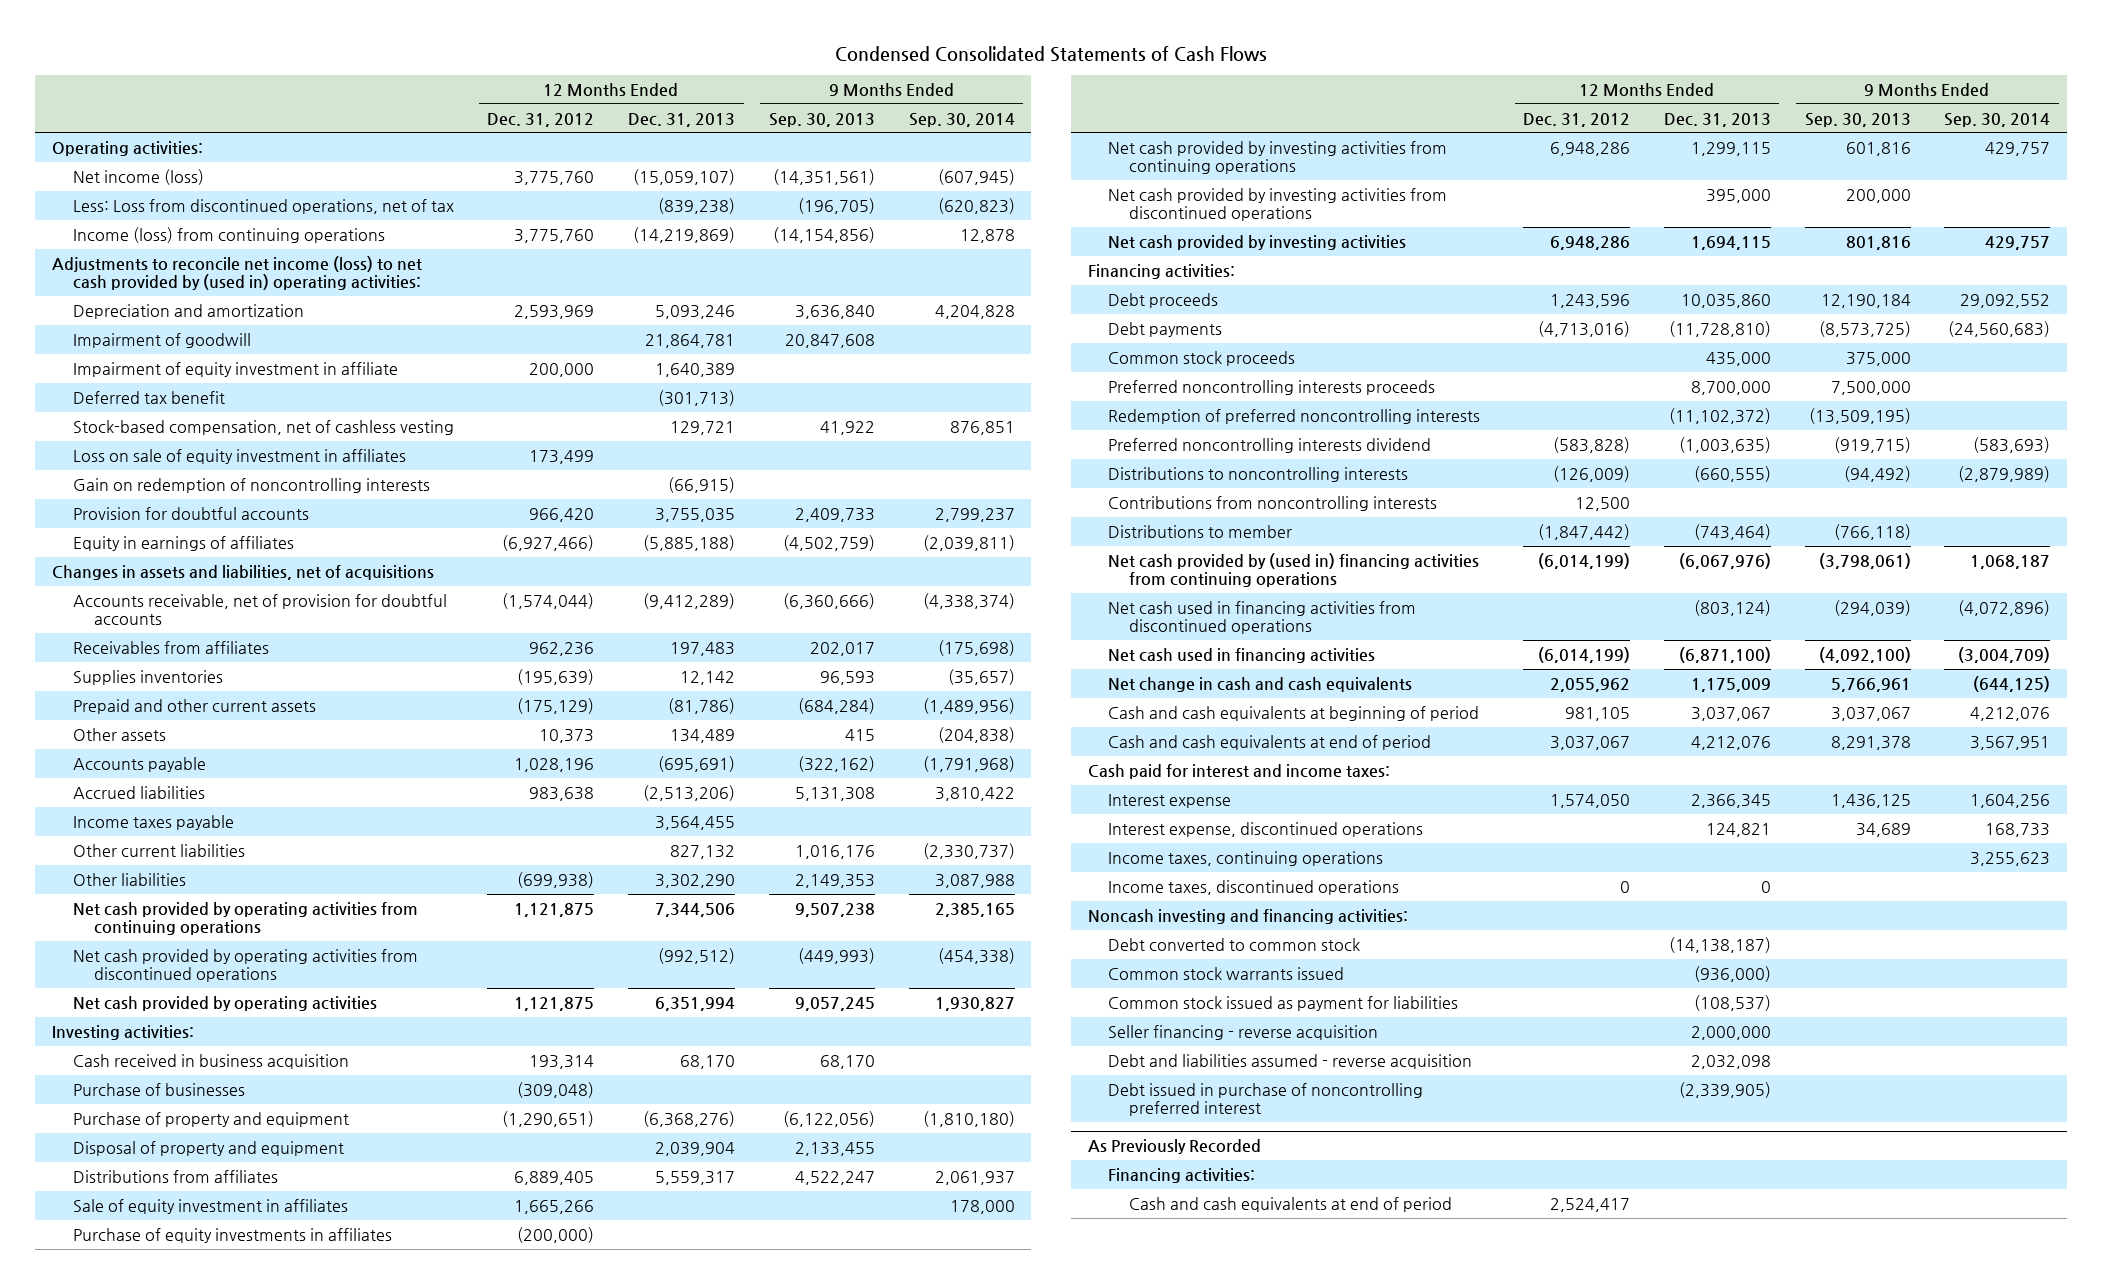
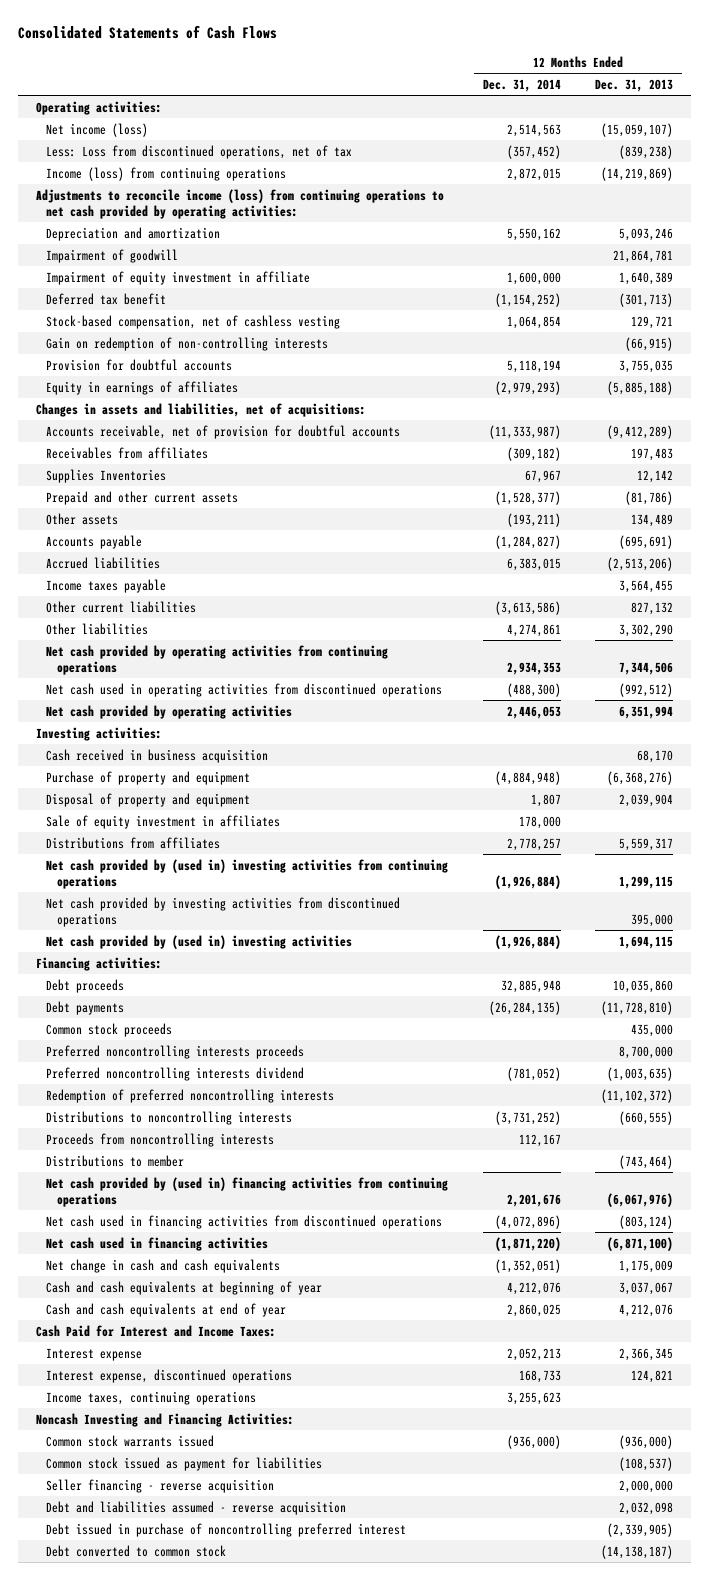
- Condensed Consolidated Statements of Cash Flows
+ Consolidated Statements of Cash Flows
- | 12 Months Ended Dec. 31, 2012 | 12 Months Ended Dec. 31, 2013 | 9 Months Ended Sep. 30, 2013 | 9 Months Ended Sep. 30, 2014
+ | 12 Months Ended Dec. 31, 2014 | 12 Months Ended Dec. 31, 2013
- Adjustments to reconcile net income (loss) to net cash provided by (used in) operating activities:
+ Adjustments to reconcile income (loss) from continuing operations to net cash provided by operating activities:
- Loss on sale of equity investment in affiliates | 173,499 | | |
- Gain on redemption of noncontrolling interests | | (66,915) | |
+ Gain on redemption of non-controlling interests | | (66,915)
- Changes in assets and liabilities, net of acquisitions
+ Changes in assets and liabilities, net of acquisitions:
- Supplies inventories | (195,639) | 12,142 | 96,593 | (35,657)
+ Supplies Inventories | 67,967 | 12,142
- Net cash provided by operating activities from discontinued operations | | (992,512) | (449,993) | (454,338)
+ Net cash used in operating activities from discontinued operations | (488,300) | (992,512)
- Purchase of businesses | (309,048) | | |
- Purchase of equity investments in affiliates | (200,000) | | |
- Net cash provided by investing activities from continuing operations | 6,948,286 | 1,299,115 | 601,816 | 429,757
moved down: Distributions from affiliates | 2,778,257 | 5,559,317
+ Net cash provided by (used in) investing activities from continuing operations | (1,926,884) | 1,299,115
- Net cash provided by investing activities | 6,948,286 | 1,694,115 | 801,816 | 429,757
+ Net cash provided by (used in) investing activities | (1,926,884) | 1,694,115
moved down: Redemption of preferred noncontrolling interests | | (11,102,372)
- Contributions from noncontrolling interests | 12,500 | | |
+ Proceeds from noncontrolling interests | 112,167 |
- Cash and cash equivalents at beginning of period | 981,105 | 3,037,067 | 3,037,067 | 4,212,076
- Cash and cash equivalents at end of period | 3,037,067 | 4,212,076 | 8,291,378 | 3,567,951
- Cash paid for interest and income taxes:
+ Cash and cash equivalents at beginning of year | 4,212,076 | 3,037,067
+ Cash and cash equivalents at end of year | 2,860,025 | 4,212,076
+ Cash Paid for Interest and Income Taxes:
- Income taxes, discontinued operations | 0 | 0 | |
- Noncash investing and financing activities:
+ Noncash Investing and Financing Activities:
- As Previously Recorded
- Financing activities:
- Cash and cash equivalents at end of period | 2,524,417 | | |
moved down: Debt converted to common stock | | (14,138,187)

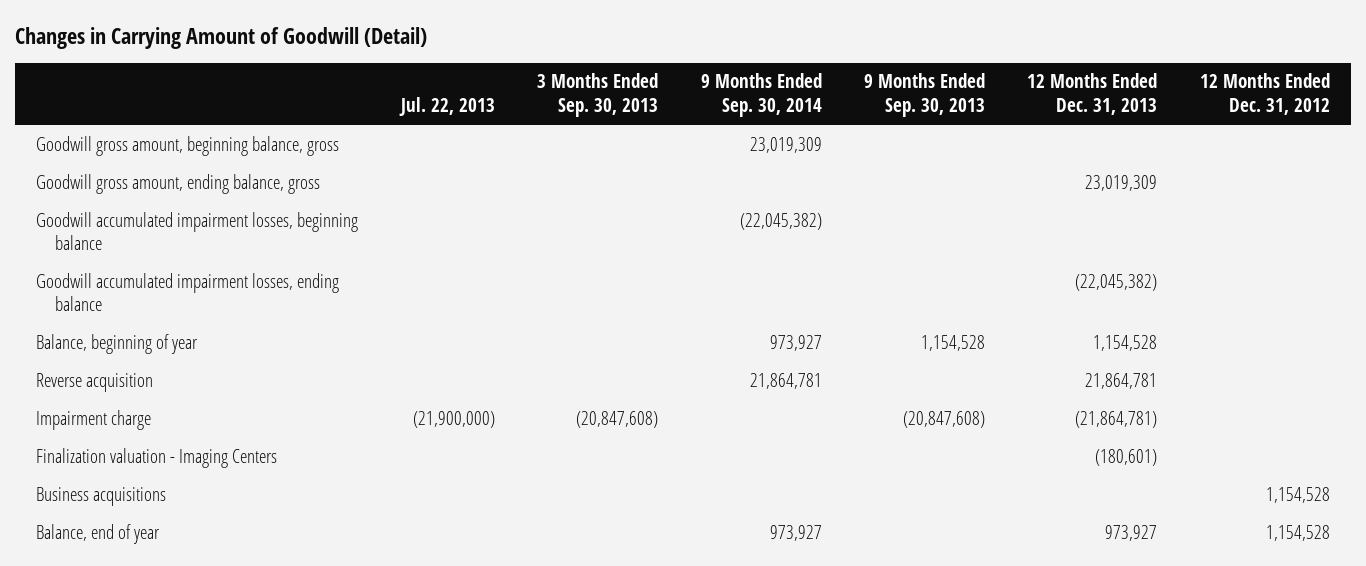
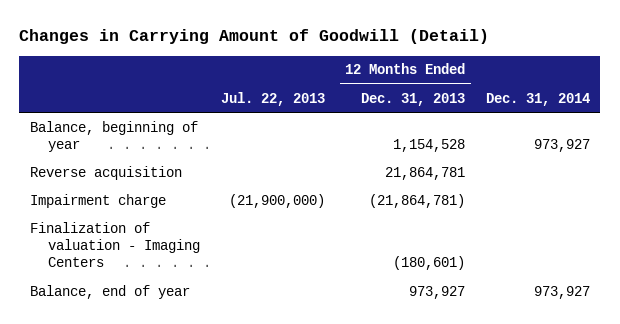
- | Jul. 22, 2013 | 3 Months Ended Sep. 30, 2013 | 9 Months Ended Sep. 30, 2014 | 9 Months Ended Sep. 30, 2013 | 12 Months Ended Dec. 31, 2013 | 12 Months Ended Dec. 31, 2012
+ | Jul. 22, 2013 | 12 Months Ended Dec. 31, 2013 | Dec. 31, 2014
- Goodwill gross amount, beginning balance, gross | | | 23,019,309 | | |
- Goodwill gross amount, ending balance, gross | | | | | 23,019,309 |
- Goodwill accumulated impairment losses, beginning balance | | | (22,045,382) | | |
- Goodwill accumulated impairment losses, ending balance | | | | | (22,045,382) |
- Finalization valuation - Imaging Centers | | | | | (180,601) |
- Business acquisitions | | | | | | 1,154,528
+ Finalization of valuation - Imaging Centers | | (180,601) |

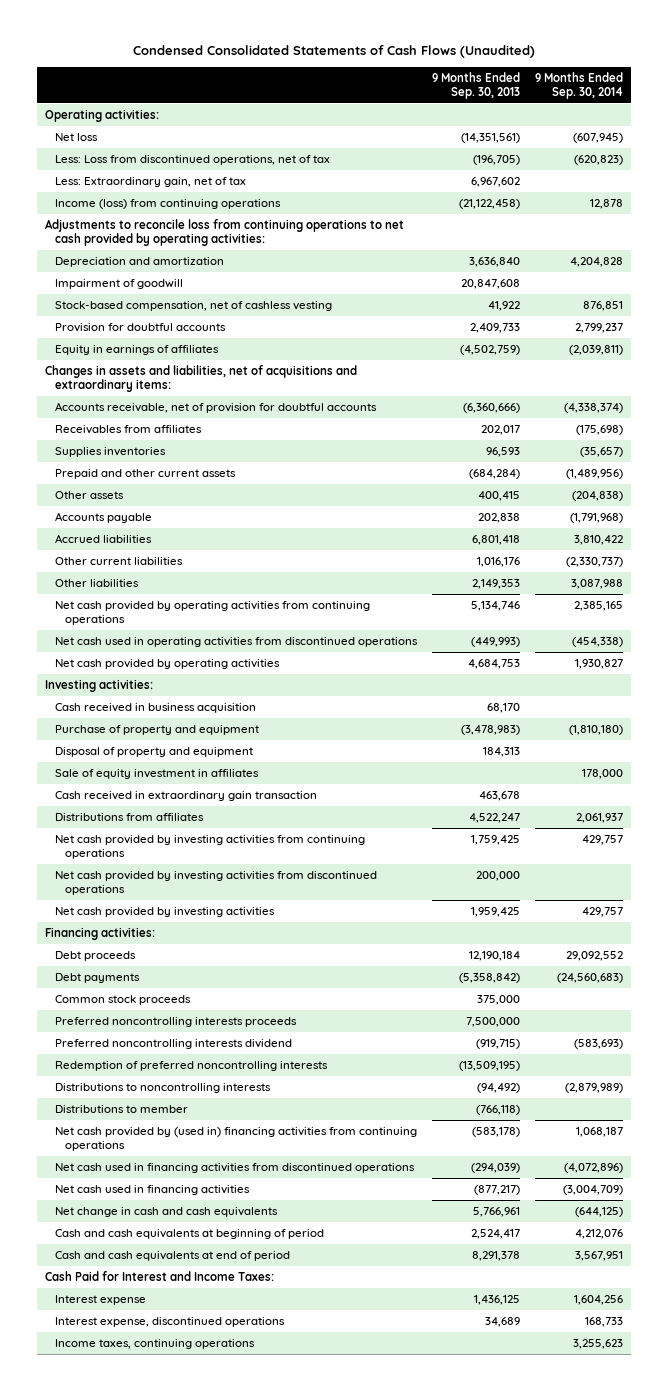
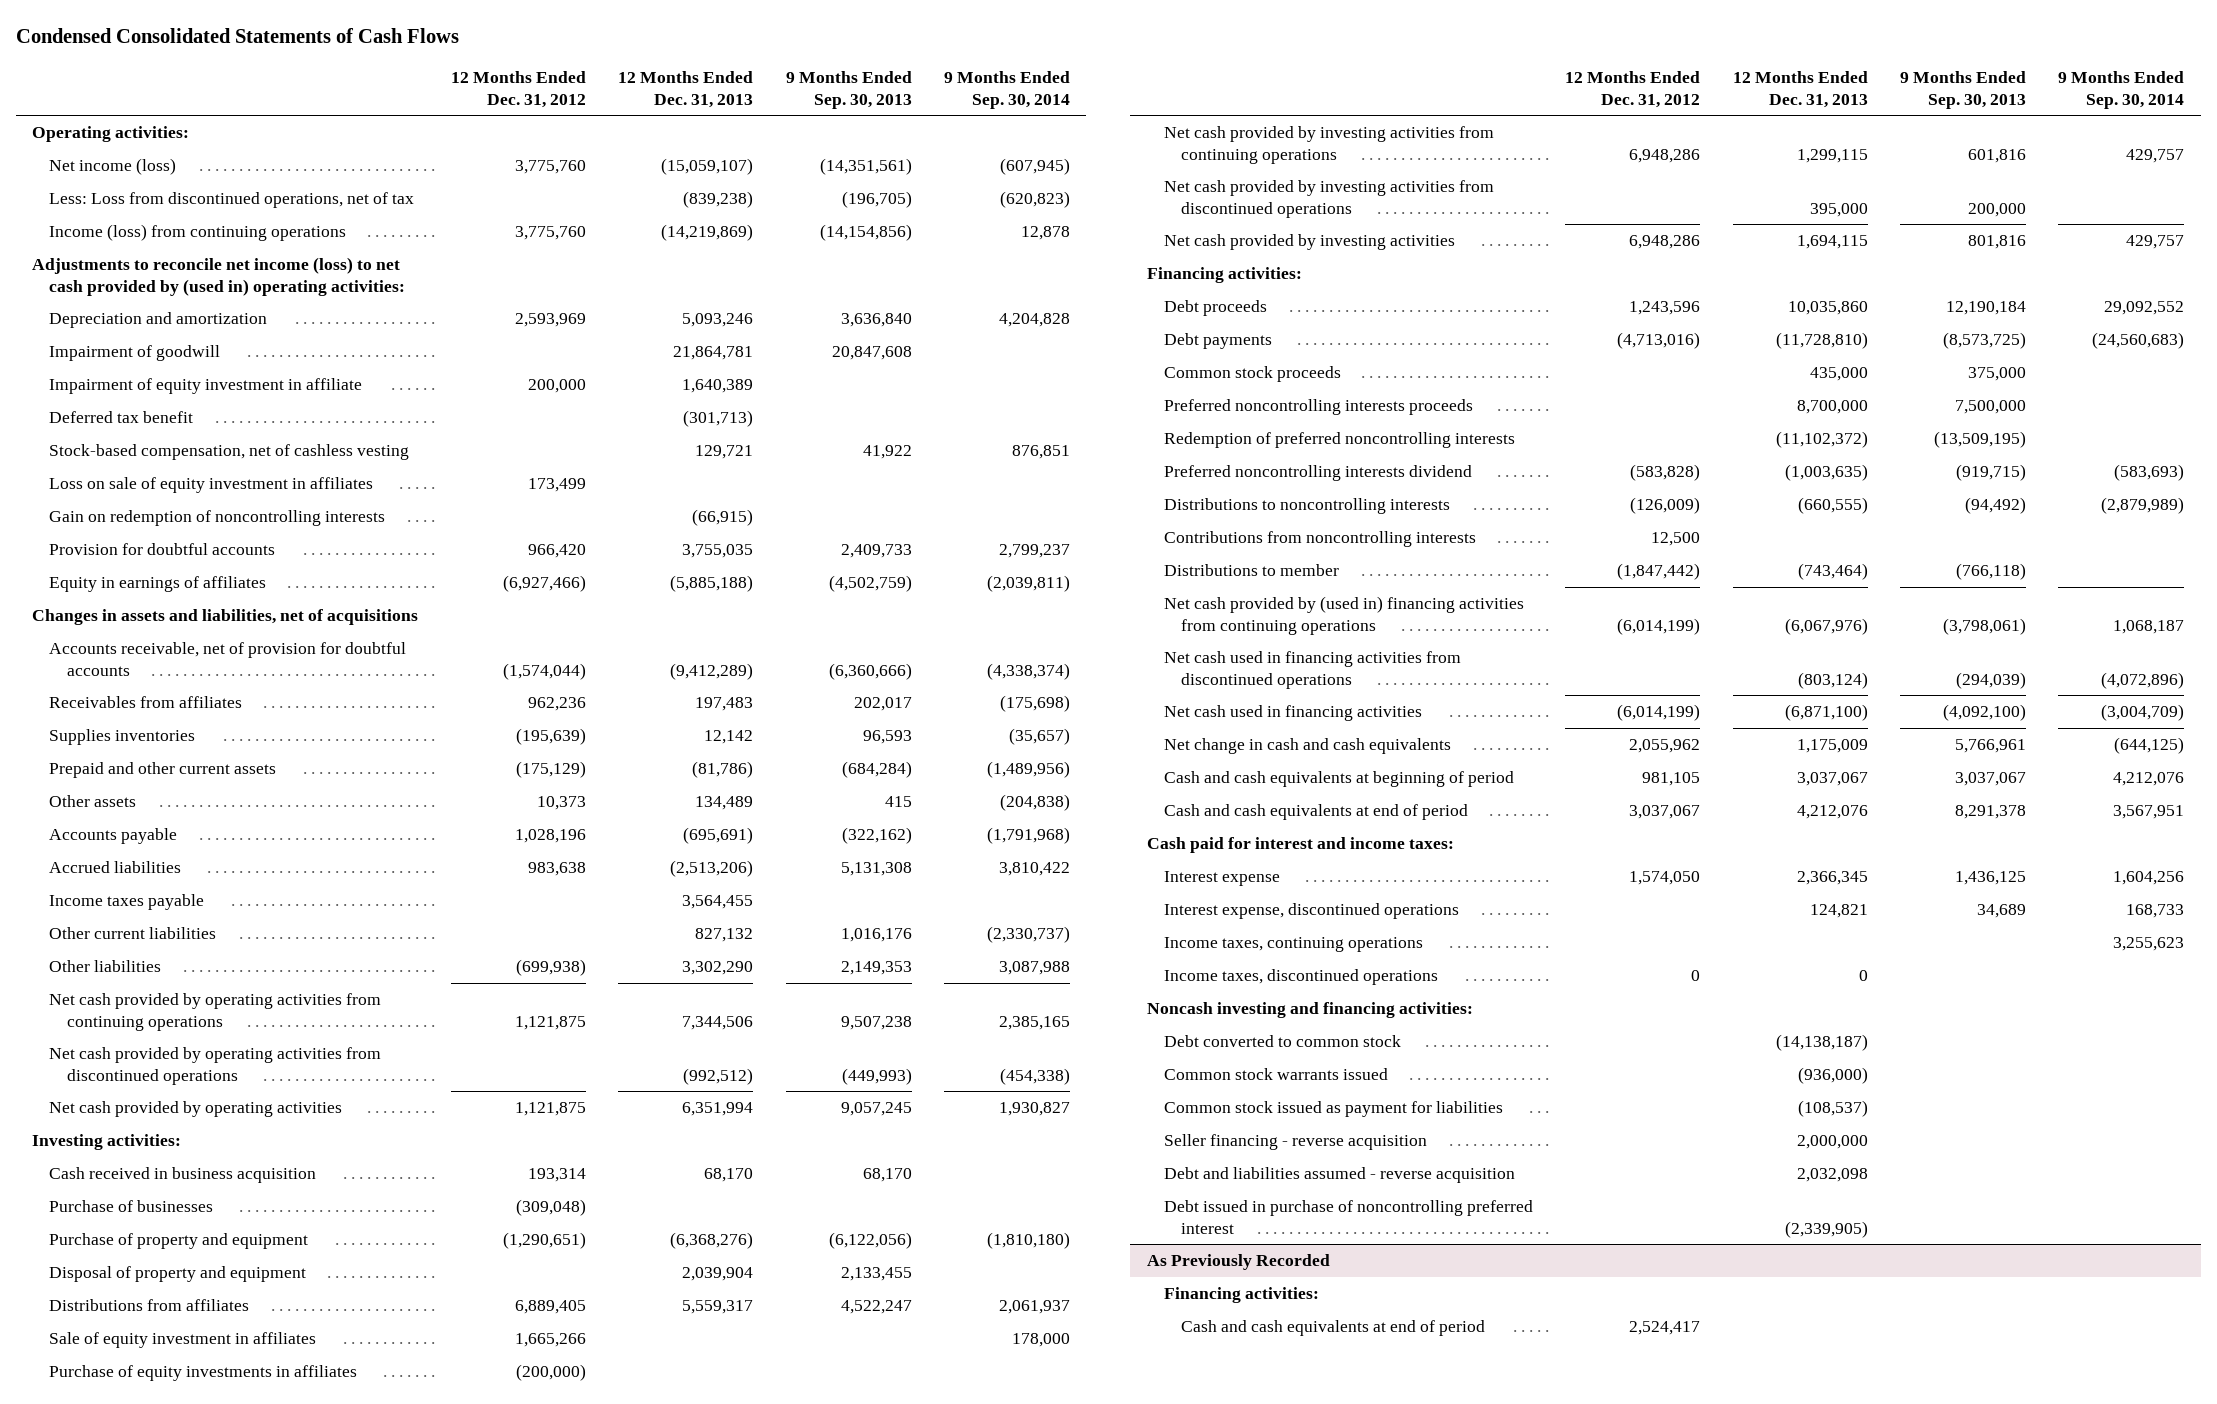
- Condensed Consolidated Statements of Cash Flows (Unaudited)
+ Condensed Consolidated Statements of Cash Flows
- | 9 Months Ended Sep. 30, 2013 | 9 Months Ended Sep. 30, 2014
+ | 12 Months Ended Dec. 31, 2012 | 12 Months Ended Dec. 31, 2013 | 9 Months Ended Sep. 30, 2013 | 9 Months Ended Sep. 30, 2014
- Net loss | (14,351,561) | (607,945)
+ Net income (loss) | 3,775,760 | (15,059,107) | (14,351,561) | (607,945)
- Less: Extraordinary gain, net of tax | 6,967,602 |
- Income (loss) from continuing operations | (21,122,458) | 12,878
- Adjustments to reconcile loss from continuing operations to net cash provided by operating activities:
+ Income (loss) from continuing operations | 3,775,760 | (14,219,869) | (14,154,856) | 12,878
+ Adjustments to reconcile net income (loss) to net cash provided by (used in) operating activities:
+ Impairment of equity investment in affiliate | 200,000 | 1,640,389 | |
+ Deferred tax benefit | | (301,713) | |
+ Loss on sale of equity investment in affiliates | 173,499 | | |
+ Gain on redemption of noncontrolling interests | | (66,915) | |
- Changes in assets and liabilities, net of acquisitions and extraordinary items:
+ Changes in assets and liabilities, net of acquisitions
- Other assets | 400,415 | (204,838)
- Accounts payable | 202,838 | (1,791,968)
- Accrued liabilities | 6,801,418 | 3,810,422
+ Other assets | 10,373 | 134,489 | 415 | (204,838)
+ Accounts payable | 1,028,196 | (695,691) | (322,162) | (1,791,968)
+ Accrued liabilities | 983,638 | (2,513,206) | 5,131,308 | 3,810,422
+ Income taxes payable | | 3,564,455 | |
- Net cash provided by operating activities from continuing operations | 5,134,746 | 2,385,165
- Net cash used in operating activities from discontinued operations | (449,993) | (454,338)
- Net cash provided by operating activities | 4,684,753 | 1,930,827
+ Net cash provided by operating activities from continuing operations | 1,121,875 | 7,344,506 | 9,507,238 | 2,385,165
+ Net cash provided by operating activities from discontinued operations | | (992,512) | (449,993) | (454,338)
+ Net cash provided by operating activities | 1,121,875 | 6,351,994 | 9,057,245 | 1,930,827
- Purchase of property and equipment | (3,478,983) | (1,810,180)
- Disposal of property and equipment | 184,313 |
- Cash received in extraordinary gain transaction | 463,678 |
+ Purchase of businesses | (309,048) | | |
+ Purchase of property and equipment | (1,290,651) | (6,368,276) | (6,122,056) | (1,810,180)
+ Disposal of property and equipment | | 2,039,904 | 2,133,455 |
- Net cash provided by investing activities from continuing operations | 1,759,425 | 429,757
moved down: Sale of equity investment in affiliates | 1,665,266 | | | 178,000
+ Purchase of equity investments in affiliates | (200,000) | | |
+ Net cash provided by investing activities from continuing operations | 6,948,286 | 1,299,115 | 601,816 | 429,757
- Net cash provided by investing activities | 1,959,425 | 429,757
+ Net cash provided by investing activities | 6,948,286 | 1,694,115 | 801,816 | 429,757
- Debt payments | (5,358,842) | (24,560,683)
+ Debt payments | (4,713,016) | (11,728,810) | (8,573,725) | (24,560,683)
moved down: Preferred noncontrolling interests dividend | (583,828) | (1,003,635) | (919,715) | (583,693)
+ Contributions from noncontrolling interests | 12,500 | | |
- Net cash provided by (used in) financing activities from continuing operations | (583,178) | 1,068,187
+ Net cash provided by (used in) financing activities from continuing operations | (6,014,199) | (6,067,976) | (3,798,061) | 1,068,187
- Net cash used in financing activities | (877,217) | (3,004,709)
+ Net cash used in financing activities | (6,014,199) | (6,871,100) | (4,092,100) | (3,004,709)
- Cash and cash equivalents at beginning of period | 2,524,417 | 4,212,076
+ Cash and cash equivalents at beginning of period | 981,105 | 3,037,067 | 3,037,067 | 4,212,076
- Cash Paid for Interest and Income Taxes:
+ Cash paid for interest and income taxes:
+ Income taxes, discontinued operations | 0 | 0 | |
+ Noncash investing and financing activities:
+ Debt converted to common stock | | (14,138,187) | |
+ Common stock warrants issued | | (936,000) | |
+ Common stock issued as payment for liabilities | | (108,537) | |
+ Seller financing - reverse acquisition | | 2,000,000 | |
+ Debt and liabilities assumed - reverse acquisition | | 2,032,098 | |
+ Debt issued in purchase of noncontrolling preferred interest | | (2,339,905) | |
+ As Previously Recorded
+ Financing activities:
+ Cash and cash equivalents at end of period | 2,524,417 | | |

